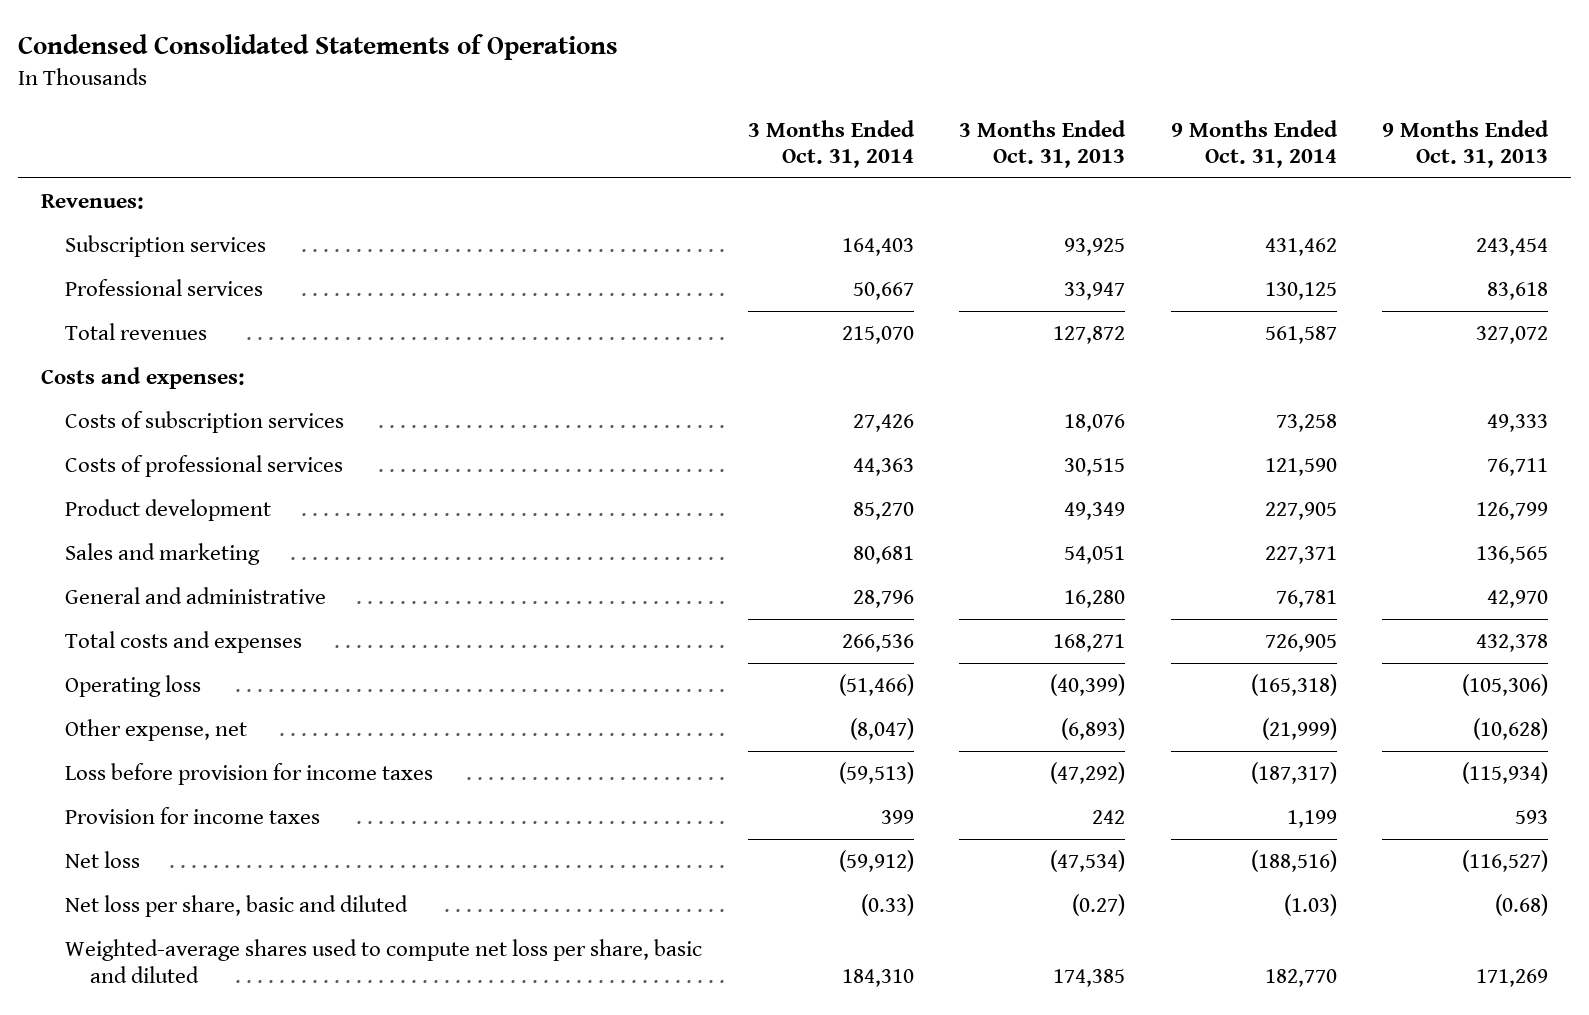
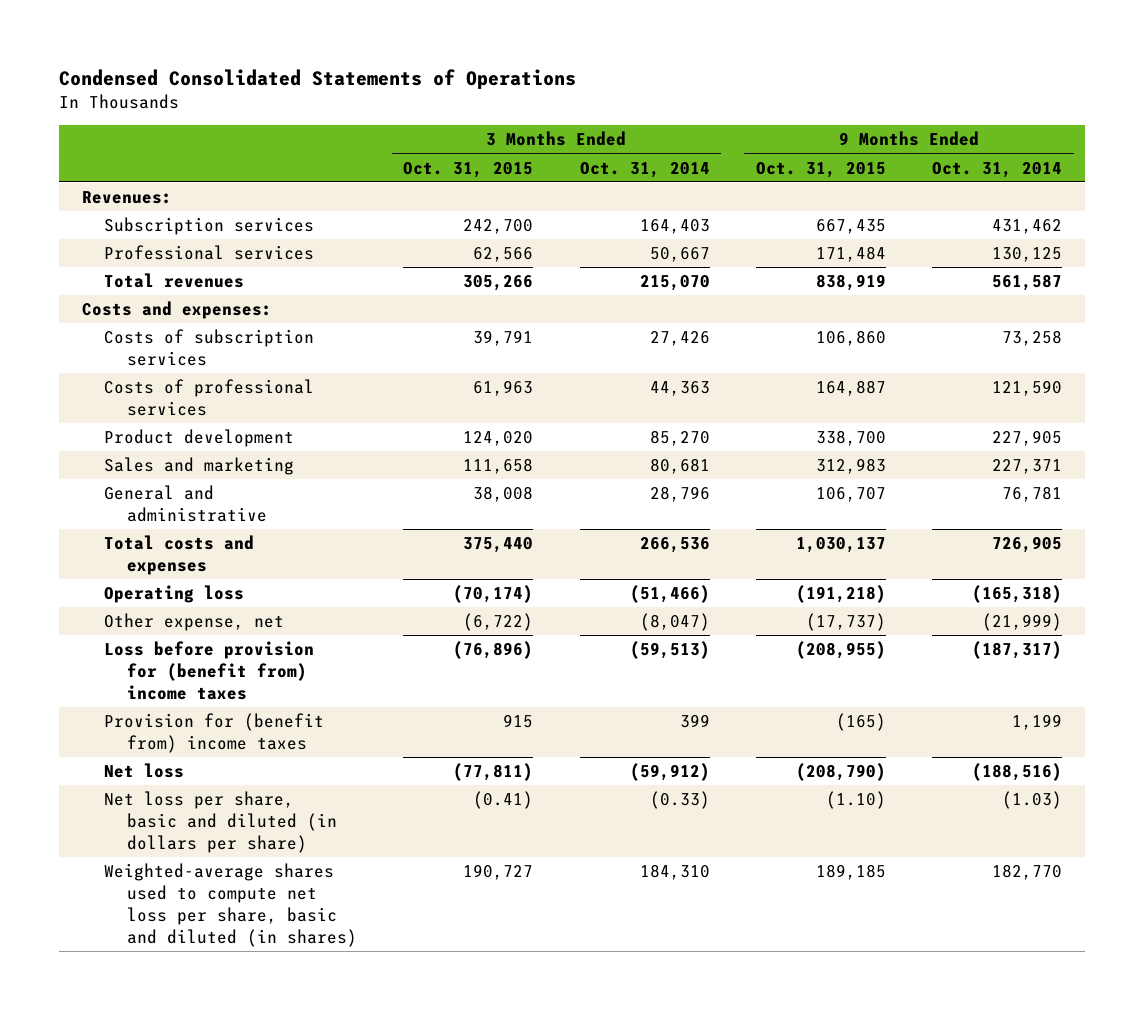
- | 3 Months Ended Oct. 31, 2014 | 3 Months Ended Oct. 31, 2013 | 9 Months Ended Oct. 31, 2014 | 9 Months Ended Oct. 31, 2013
+ | 3 Months Ended Oct. 31, 2015 | 3 Months Ended Oct. 31, 2014 | 9 Months Ended Oct. 31, 2015 | 9 Months Ended Oct. 31, 2014
- Loss before provision for income taxes | (59,513) | (47,292) | (187,317) | (115,934)
- Provision for income taxes | 399 | 242 | 1,199 | 593
+ Loss before provision for (benefit from) income taxes | (76,896) | (59,513) | (208,955) | (187,317)
+ Provision for (benefit from) income taxes | 915 | 399 | (165) | 1,199
- Net loss per share, basic and diluted | (0.33) | (0.27) | (1.03) | (0.68)
- Weighted-average shares used to compute net loss per share, basic and diluted | 184,310 | 174,385 | 182,770 | 171,269
+ Net loss per share, basic and diluted (in dollars per share) | (0.41) | (0.33) | (1.10) | (1.03)
+ Weighted-average shares used to compute net loss per share, basic and diluted (in shares) | 190,727 | 184,310 | 189,185 | 182,770

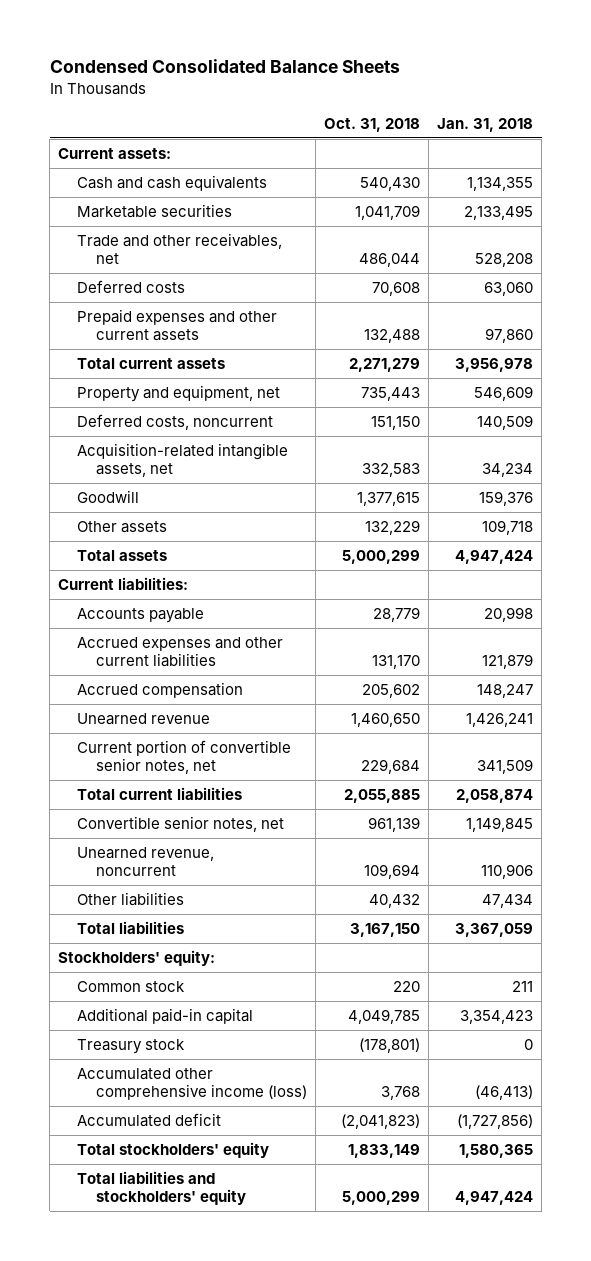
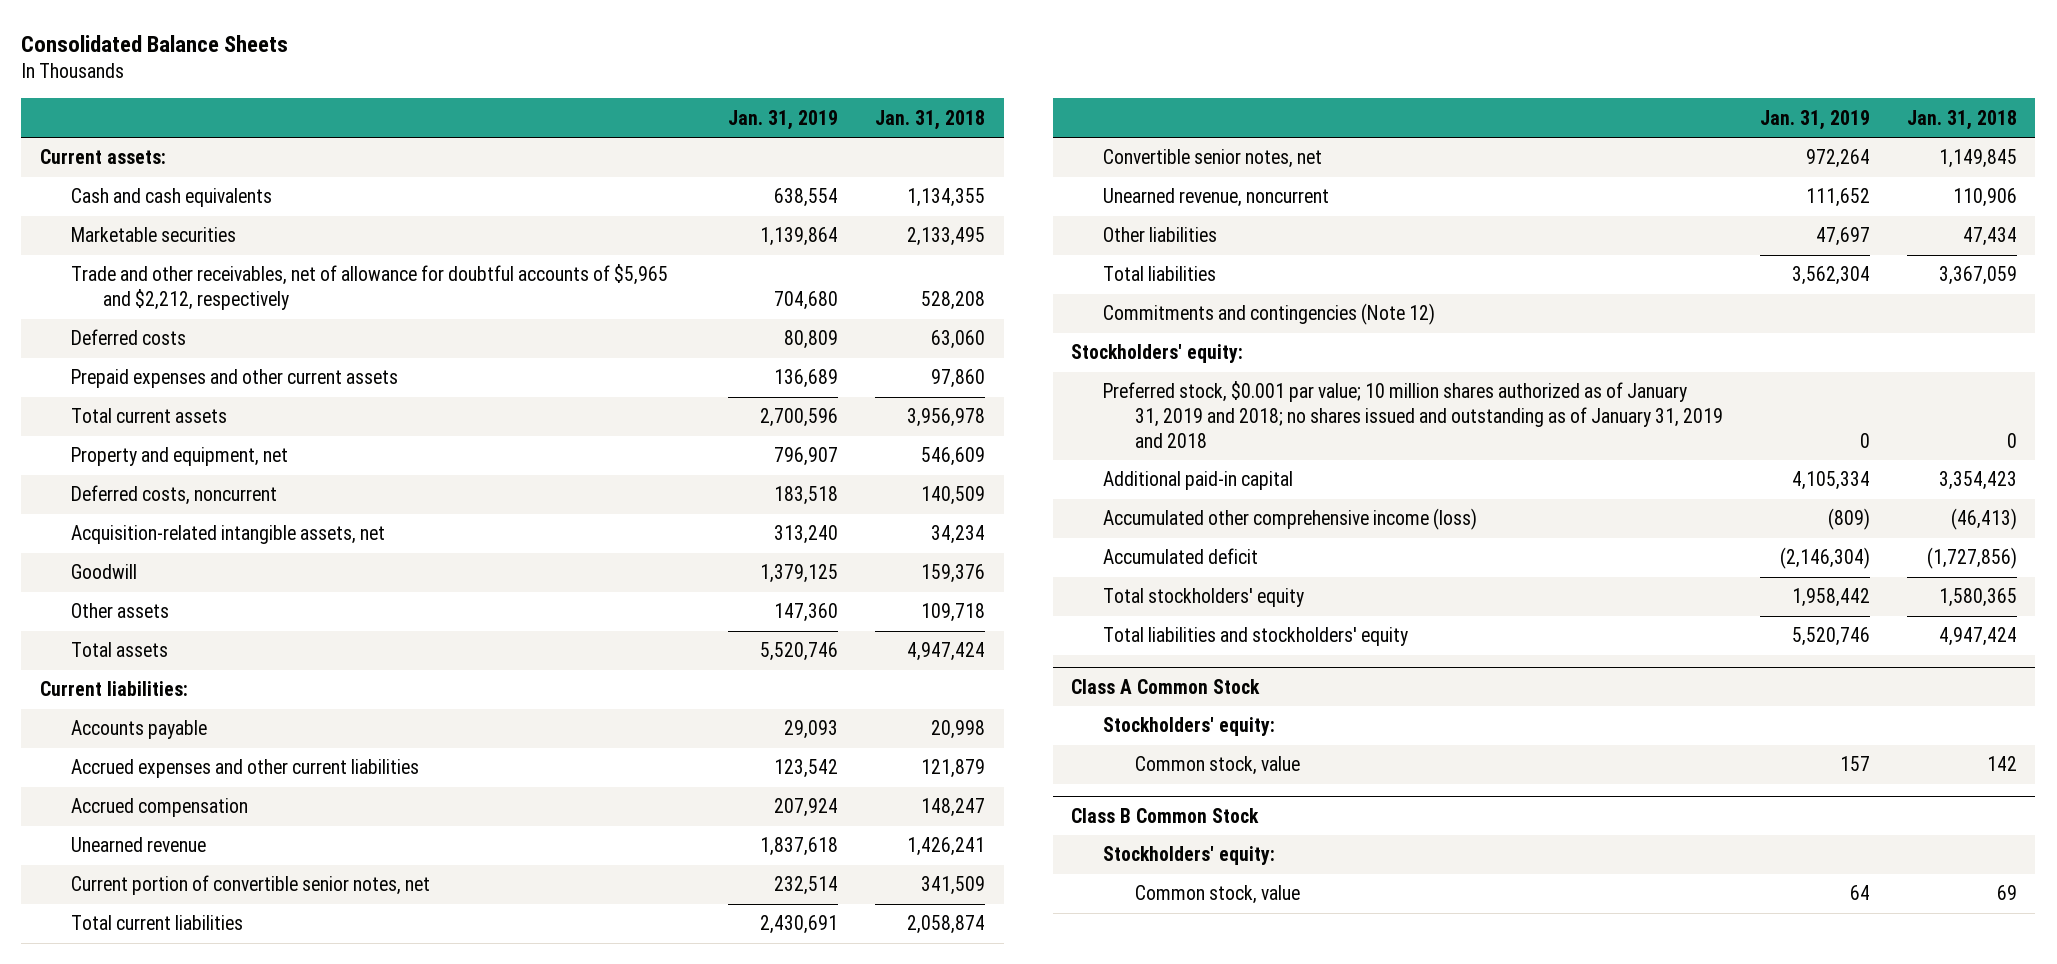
- Condensed Consolidated Balance Sheets
+ Consolidated Balance Sheets
- | Oct. 31, 2018 | Jan. 31, 2018
+ | Jan. 31, 2019 | Jan. 31, 2018
- Trade and other receivables, net | 486,044 | 528,208
+ Trade and other receivables, net of allowance for doubtful accounts of $5,965 and $2,212, respectively | 704,680 | 528,208
+ Commitments and contingencies (Note 12)
- Common stock | 220 | 211
+ Preferred stock, $0.001 par value; 10 million shares authorized as of January 31, 2019 and 2018; no shares issued and outstanding as of January 31, 2019 and 2018 | 0 | 0
- Treasury stock | (178,801) | 0
+ Class A Common Stock
+ Stockholders' equity:
+ Common stock, value | 157 | 142
+ Class B Common Stock
+ Stockholders' equity:
+ Common stock, value | 64 | 69

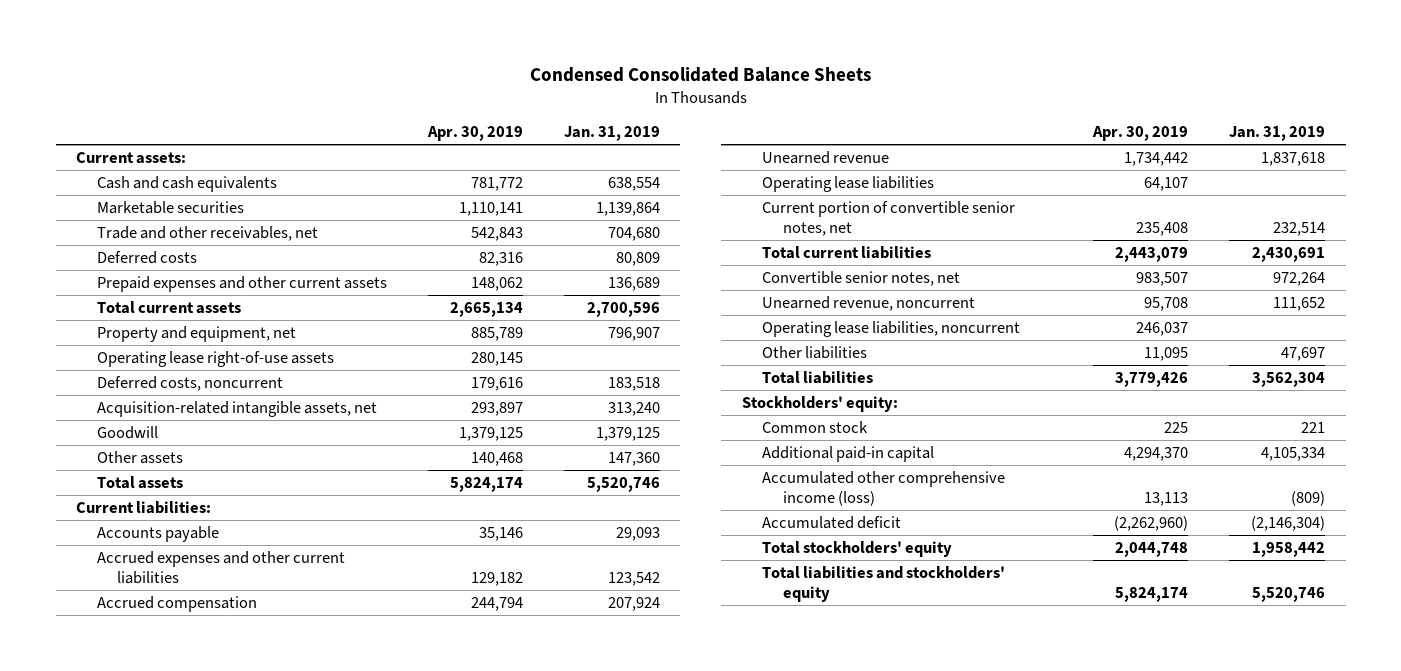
- Consolidated Balance Sheets
+ Condensed Consolidated Balance Sheets
- | Jan. 31, 2019 | Jan. 31, 2018
+ | Apr. 30, 2019 | Jan. 31, 2019
- Trade and other receivables, net of allowance for doubtful accounts of $5,965 and $2,212, respectively | 704,680 | 528,208
+ Trade and other receivables, net | 542,843 | 704,680
+ Operating lease right-of-use assets | 280,145 |
+ Operating lease liabilities | 64,107 |
+ Operating lease liabilities, noncurrent | 246,037 |
- Commitments and contingencies (Note 12)
- Preferred stock, $0.001 par value; 10 million shares authorized as of January 31, 2019 and 2018; no shares issued and outstanding as of January 31, 2019 and 2018 | 0 | 0
+ Common stock | 225 | 221
- Class A Common Stock
- Stockholders' equity:
- Common stock, value | 157 | 142
- Class B Common Stock
- Stockholders' equity:
- Common stock, value | 64 | 69

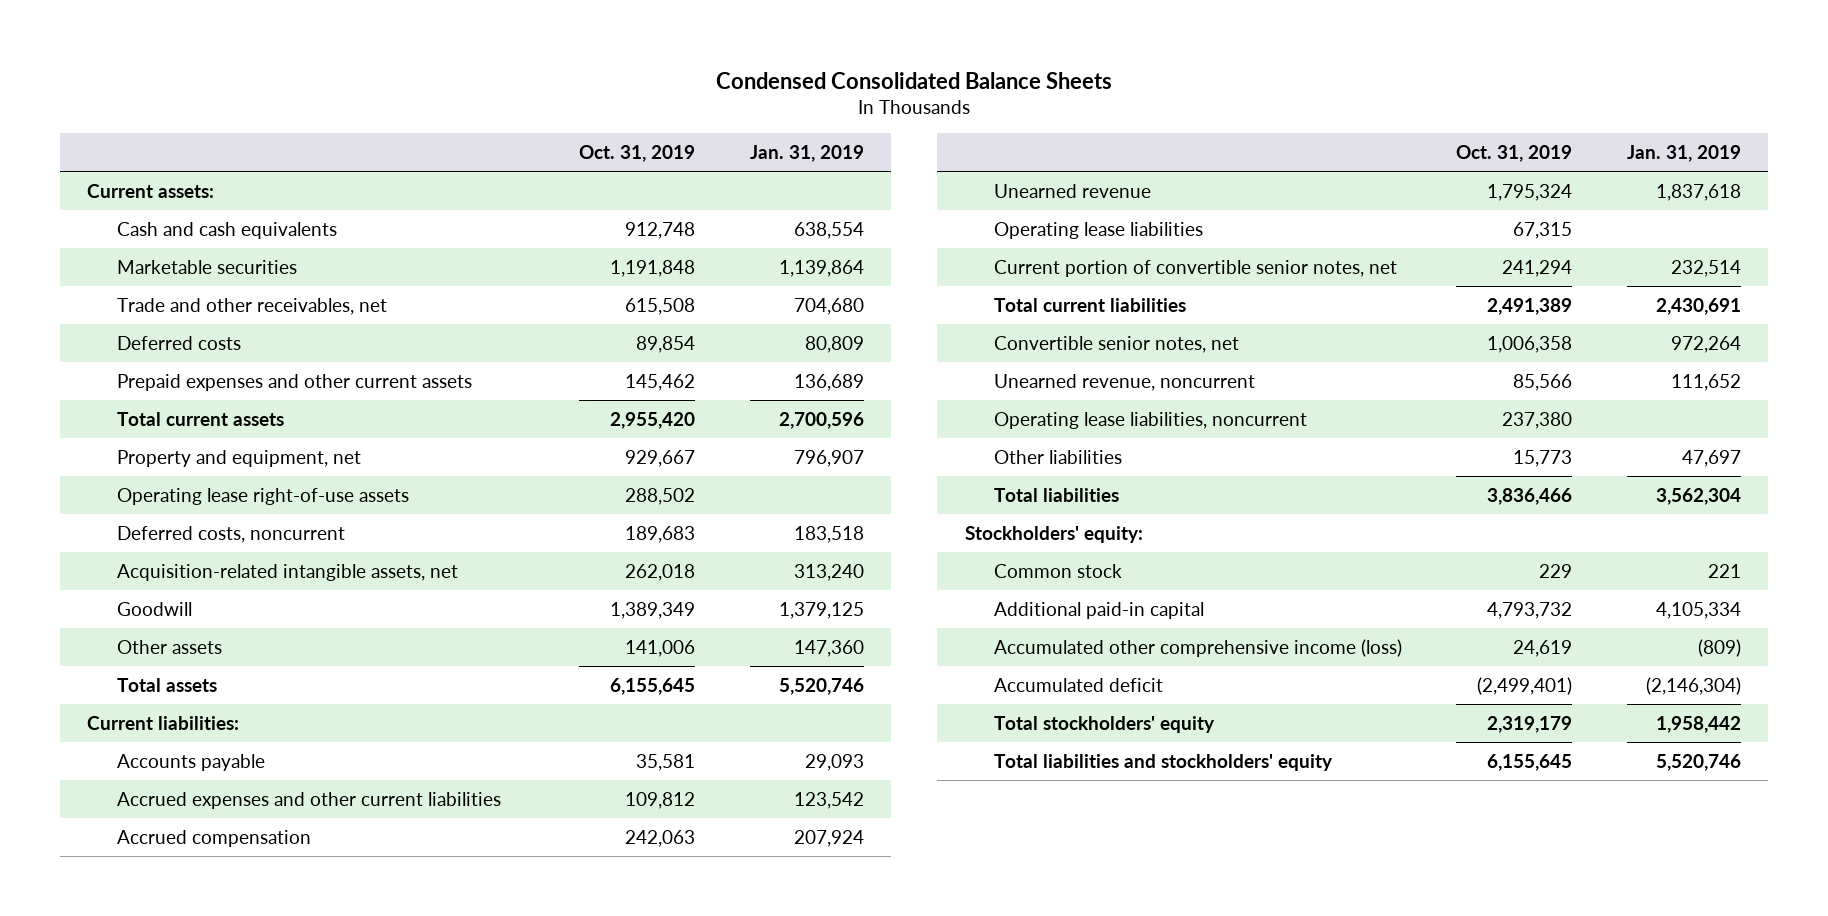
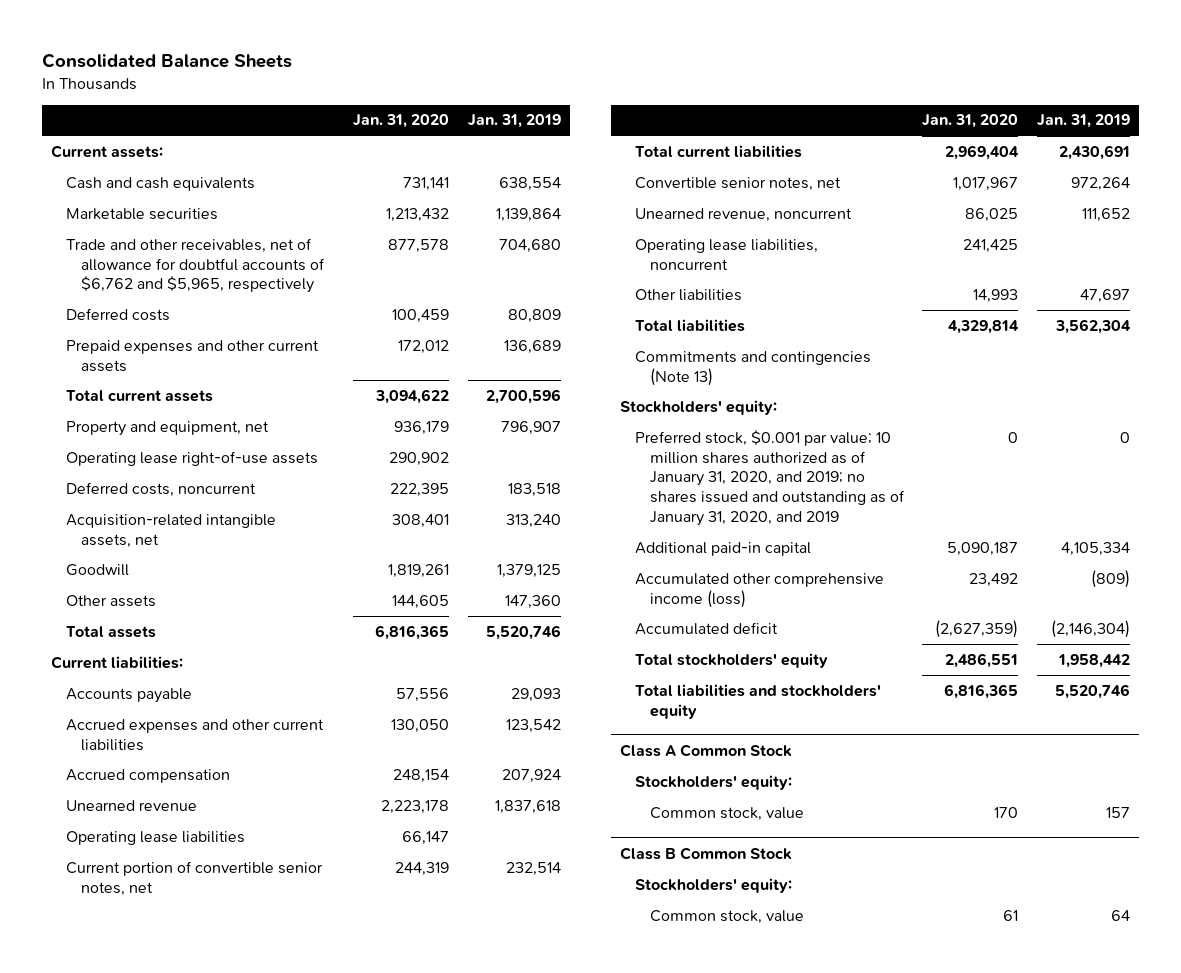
- Condensed Consolidated Balance Sheets
+ Consolidated Balance Sheets
- | Oct. 31, 2019 | Jan. 31, 2019
+ | Jan. 31, 2020 | Jan. 31, 2019
- Trade and other receivables, net | 615,508 | 704,680
+ Trade and other receivables, net of allowance for doubtful accounts of $6,762 and $5,965, respectively | 877,578 | 704,680
+ Commitments and contingencies (Note 13)
- Common stock | 229 | 221
+ Preferred stock, $0.001 par value; 10 million shares authorized as of January 31, 2020, and 2019; no shares issued and outstanding as of January 31, 2020, and 2019 | 0 | 0
+ Class A Common Stock
+ Stockholders' equity:
+ Common stock, value | 170 | 157
+ Class B Common Stock
+ Stockholders' equity:
+ Common stock, value | 61 | 64

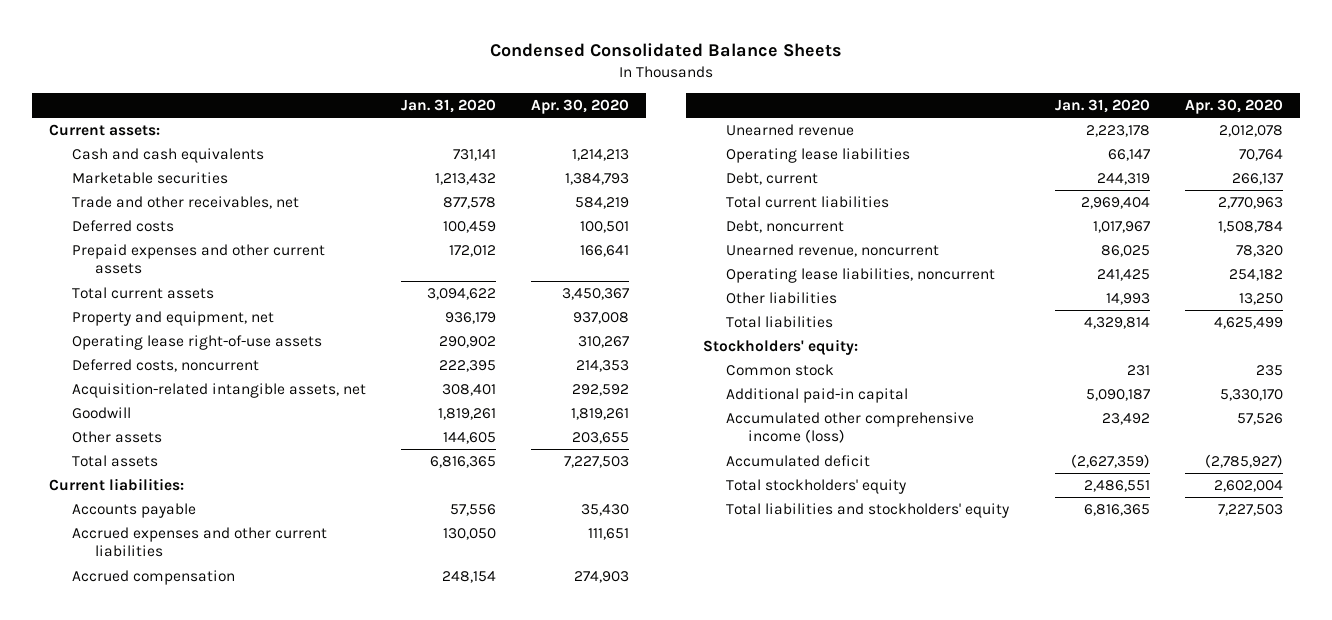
- Consolidated Balance Sheets
+ Condensed Consolidated Balance Sheets
- | Jan. 31, 2020 | Jan. 31, 2019
+ | Jan. 31, 2020 | Apr. 30, 2020
- Trade and other receivables, net of allowance for doubtful accounts of $6,762 and $5,965, respectively | 877,578 | 704,680
+ Trade and other receivables, net | 877,578 | 584,219
- Current portion of convertible senior notes, net | 244,319 | 232,514
+ Debt, current | 244,319 | 266,137
- Convertible senior notes, net | 1,017,967 | 972,264
+ Debt, noncurrent | 1,017,967 | 1,508,784
- Commitments and contingencies (Note 13)
- Preferred stock, $0.001 par value; 10 million shares authorized as of January 31, 2020, and 2019; no shares issued and outstanding as of January 31, 2020, and 2019 | 0 | 0
+ Common stock | 231 | 235
- Class A Common Stock
- Stockholders' equity:
- Common stock, value | 170 | 157
- Class B Common Stock
- Stockholders' equity:
- Common stock, value | 61 | 64

